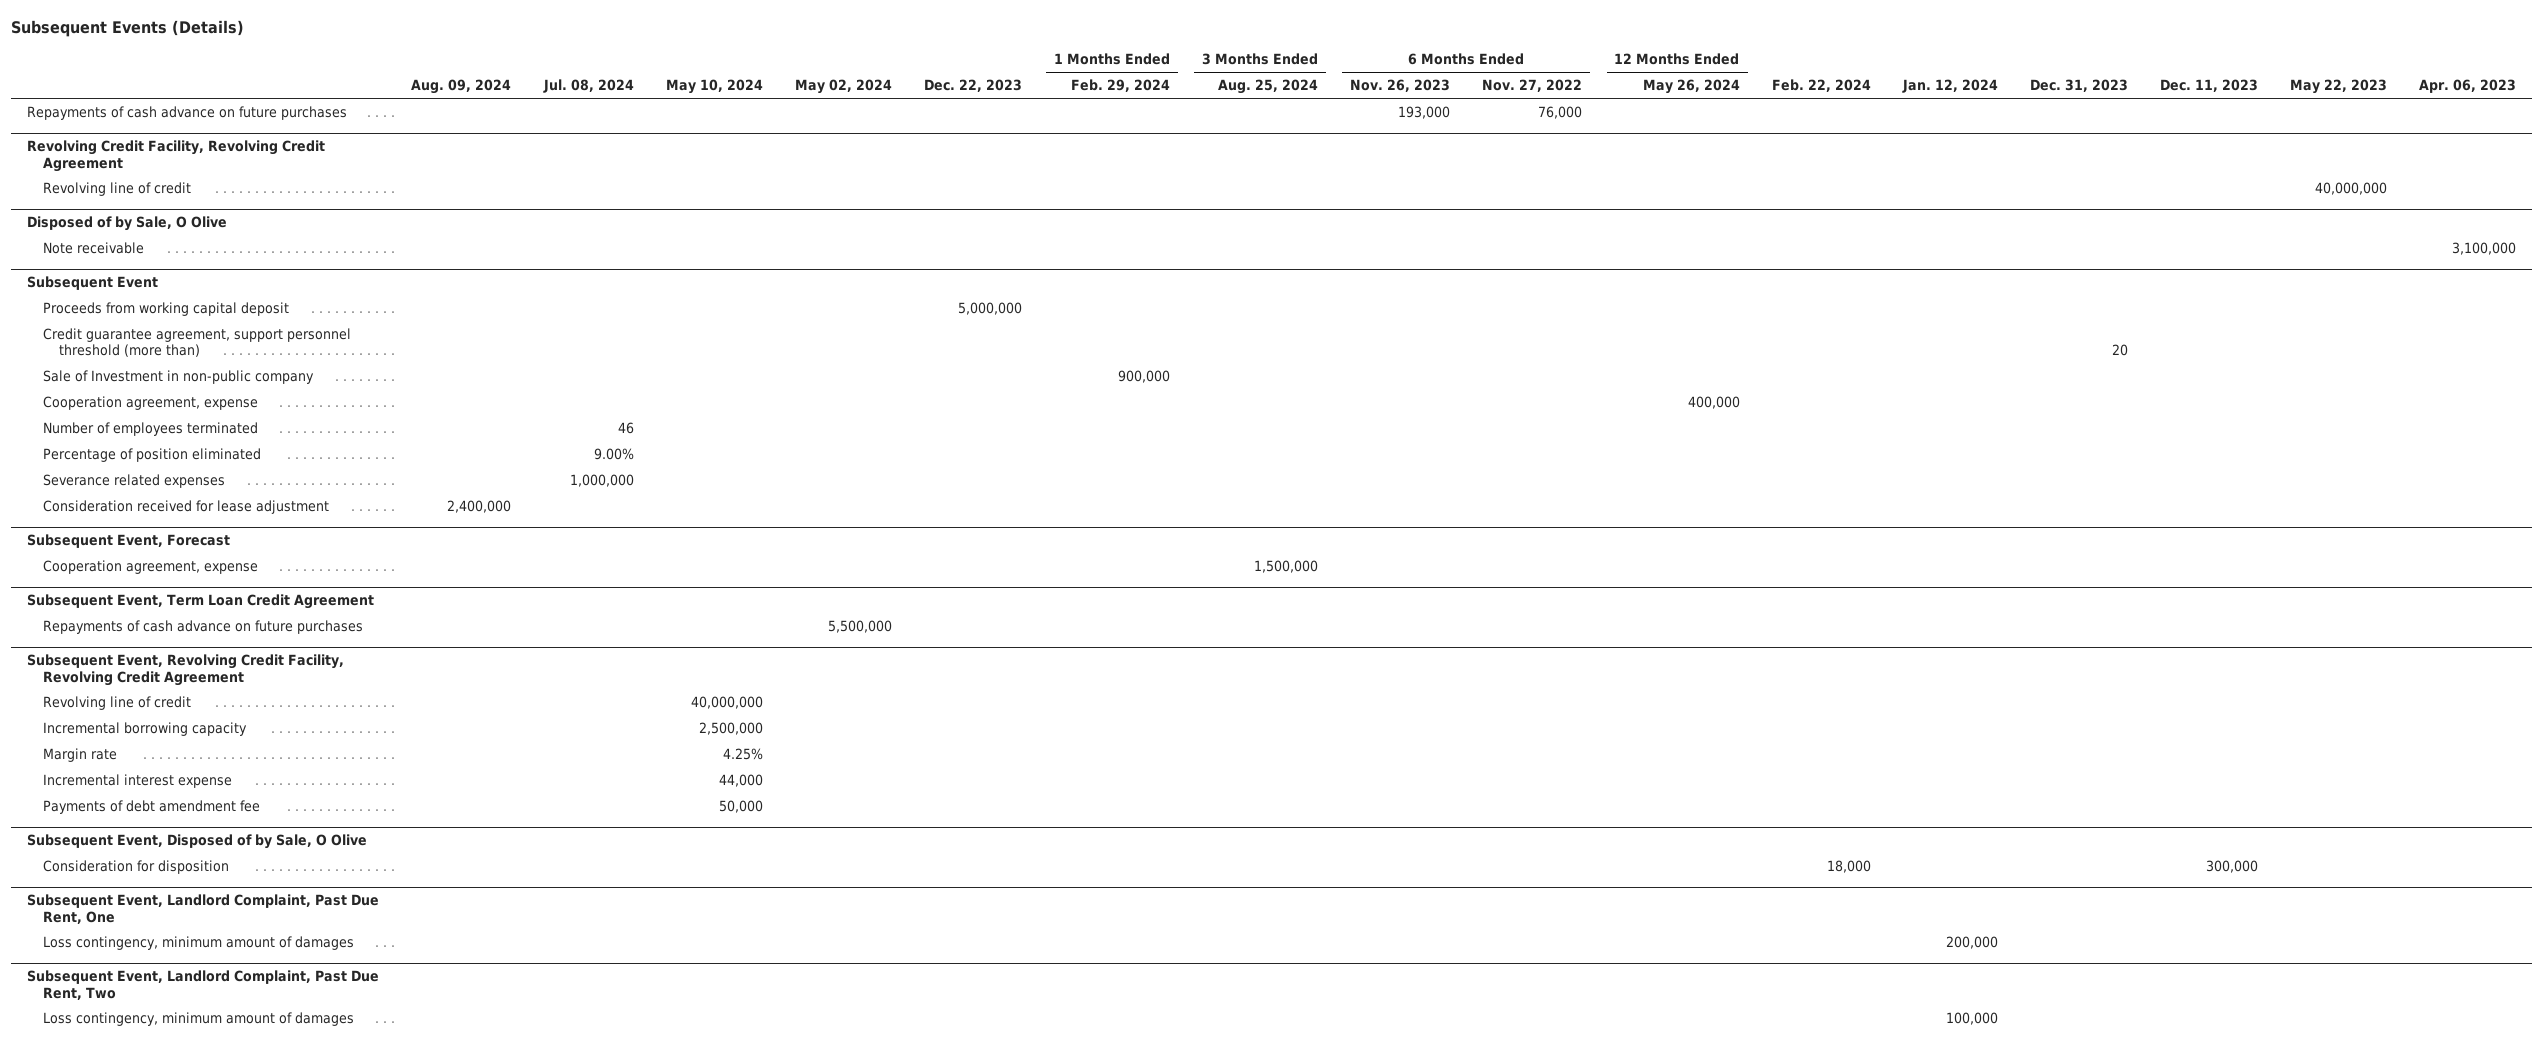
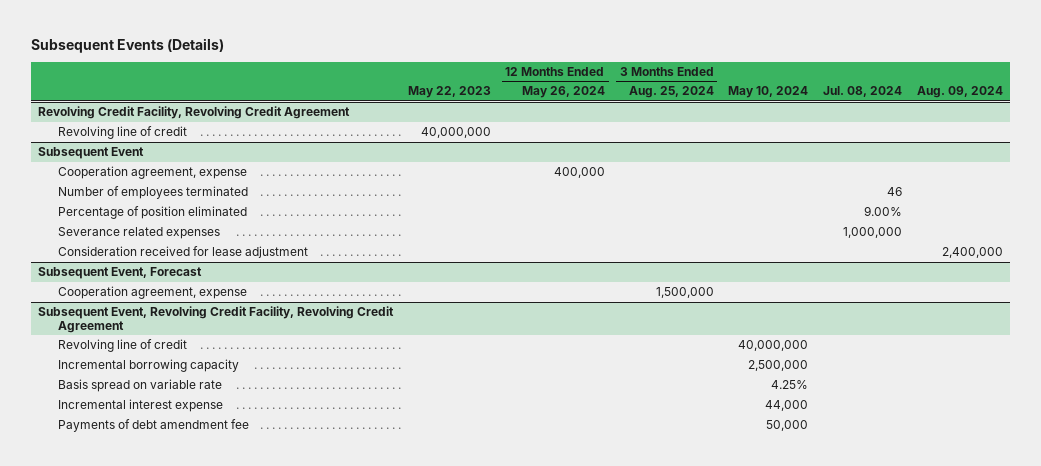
- | Aug. 09, 2024 | Jul. 08, 2024 | May 10, 2024 | May 02, 2024 | Dec. 22, 2023 | 1 Months Ended Feb. 29, 2024 | 3 Months Ended Aug. 25, 2024 | 6 Months Ended Nov. 26, 2023 | 6 Months Ended Nov. 27, 2022 | 12 Months Ended May 26, 2024 | Feb. 22, 2024 | Jan. 12, 2024 | Dec. 31, 2023 | Dec. 11, 2023 | May 22, 2023 | Apr. 06, 2023
+ | May 22, 2023 | 12 Months Ended May 26, 2024 | 3 Months Ended Aug. 25, 2024 | May 10, 2024 | Jul. 08, 2024 | Aug. 09, 2024
- Repayments of cash advance on future purchases | | | | | | | | 193,000 | 76,000 | | | | | | |
- Disposed of by Sale, O Olive
- Note receivable | | | | | | | | | | | | | | | | 3,100,000
@ Subsequent Event
- Proceeds from working capital deposit | | | | | 5,000,000 | | | | | | | | | | |
- Credit guarantee agreement, support personnel threshold (more than) | | | | | | | | | | | | | 20 | | |
- Sale of Investment in non-public company | | | | | | 900,000 | | | | | | | | | |
- Subsequent Event, Term Loan Credit Agreement
- Repayments of cash advance on future purchases | | | | 5,500,000 | | | | | | | | | | | |
@ Subsequent Event, Revolving Credit Facility, Revolving Credit Agreement
- Margin rate | | | 4.25% | | | | | | | | | | | | |
+ Basis spread on variable rate | | | | 4.25% | |
- Subsequent Event, Disposed of by Sale, O Olive
- Consideration for disposition | | | | | | | | | | | 18,000 | | | 300,000 | |
- Subsequent Event, Landlord Complaint, Past Due Rent, One
- Loss contingency, minimum amount of damages | | | | | | | | | | | | 200,000 | | | |
- Subsequent Event, Landlord Complaint, Past Due Rent, Two
- Loss contingency, minimum amount of damages | | | | | | | | | | | | 100,000 | | | |

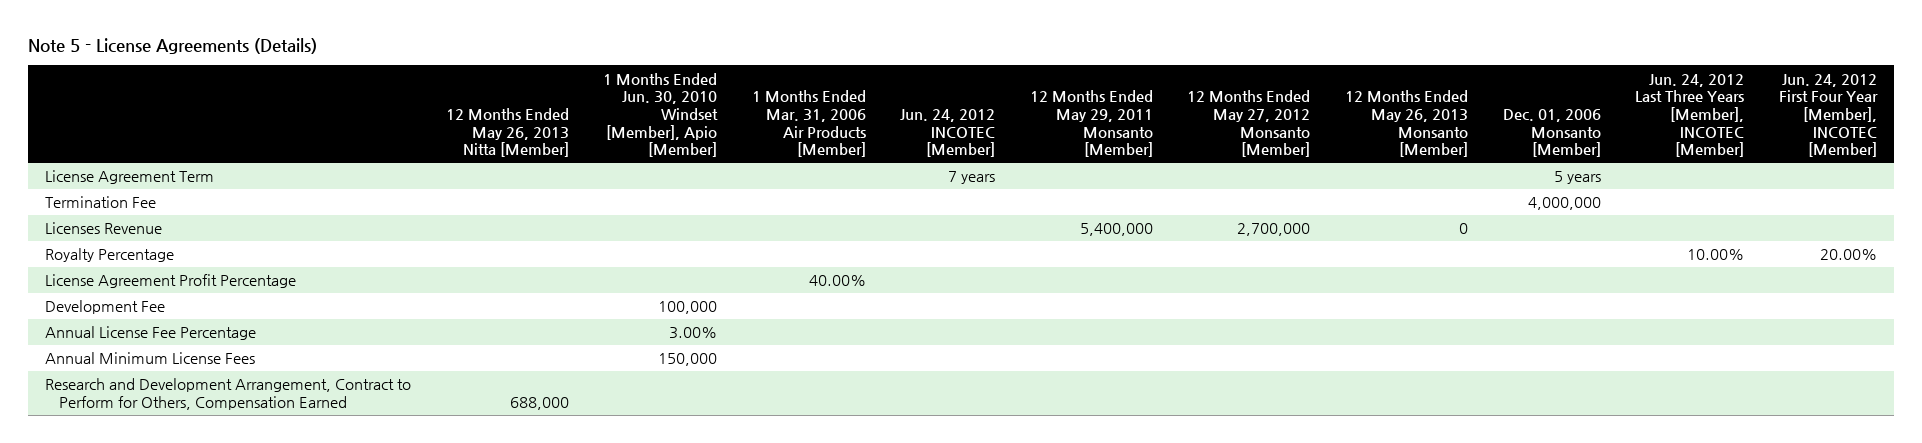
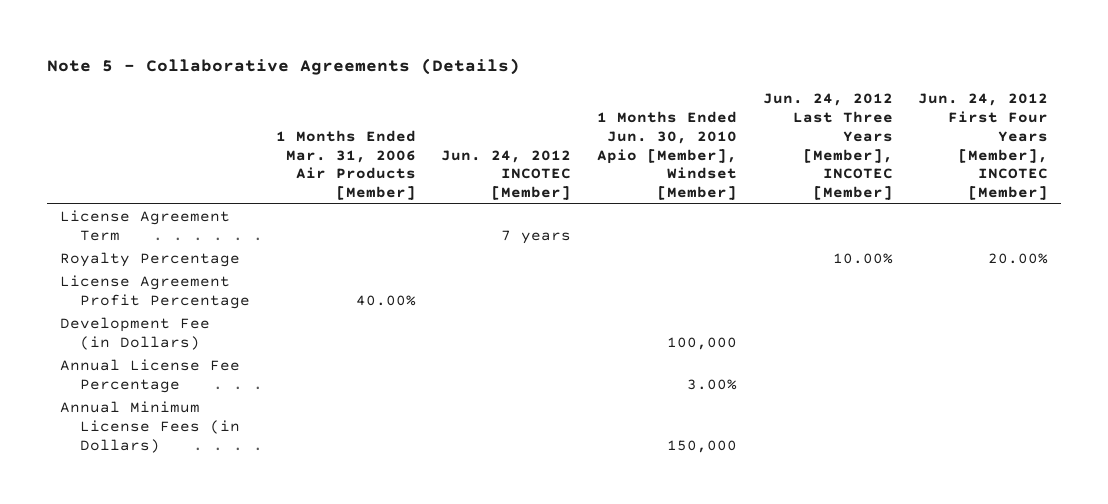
- Note 5 - License Agreements (Details)
+ Note 5 - Collaborative Agreements (Details)
- | 12 Months Ended May 26, 2013 Nitta [Member] | 1 Months Ended Jun. 30, 2010 Windset [Member], Apio [Member] | 1 Months Ended Mar. 31, 2006 Air Products [Member] | Jun. 24, 2012 INCOTEC [Member] | 12 Months Ended May 29, 2011 Monsanto [Member] | 12 Months Ended May 27, 2012 Monsanto [Member] | 12 Months Ended May 26, 2013 Monsanto [Member] | Dec. 01, 2006 Monsanto [Member] | Jun. 24, 2012 Last Three Years [Member], INCOTEC [Member] | Jun. 24, 2012 First Four Year [Member], INCOTEC [Member]
+ | 1 Months Ended Mar. 31, 2006 Air Products [Member] | Jun. 24, 2012 INCOTEC [Member] | 1 Months Ended Jun. 30, 2010 Apio [Member], Windset [Member] | Jun. 24, 2012 Last Three Years [Member], INCOTEC [Member] | Jun. 24, 2012 First Four Years [Member], INCOTEC [Member]
- Termination Fee | | | | | | | | 4,000,000 | |
- Licenses Revenue | | | | | 5,400,000 | 2,700,000 | 0 | | |
- Development Fee | | 100,000 | | | | | | | |
+ Development Fee (in Dollars) | | | 100,000 | |
- Annual Minimum License Fees | | 150,000 | | | | | | | |
- Research and Development Arrangement, Contract to Perform for Others, Compensation Earned | 688,000 | | | | | | | | |
+ Annual Minimum License Fees (in Dollars) | | | 150,000 | |

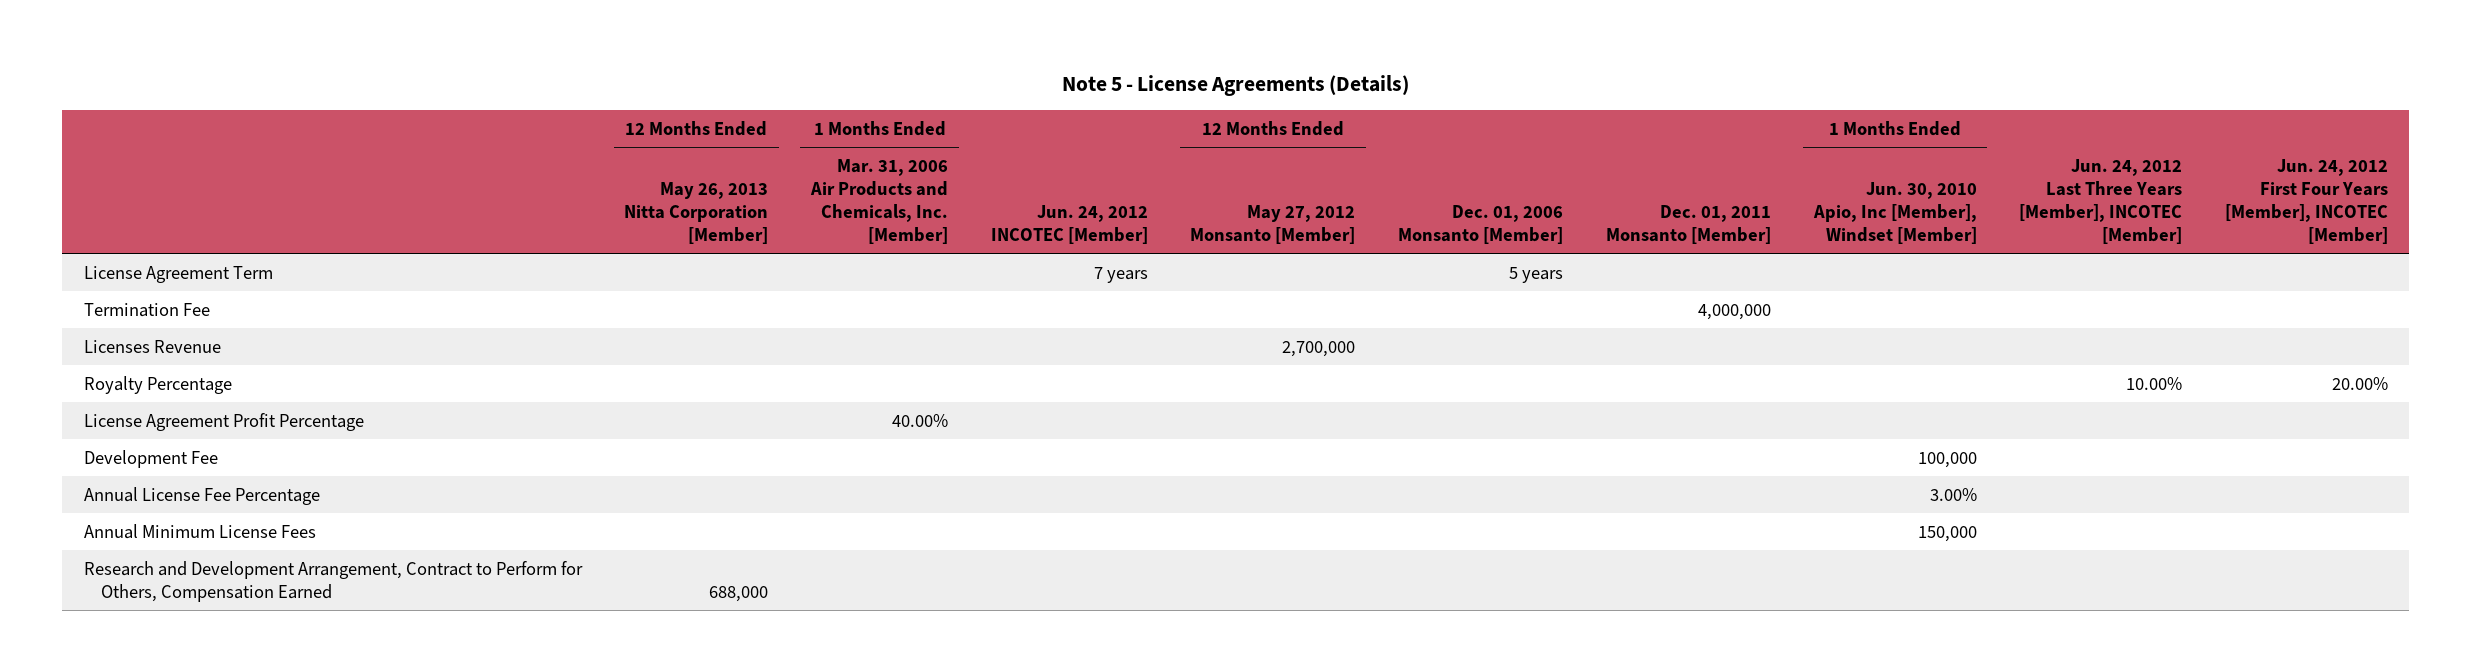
- Note 5 - Collaborative Agreements (Details)
+ Note 5 - License Agreements (Details)
- | 1 Months Ended Mar. 31, 2006 Air Products [Member] | Jun. 24, 2012 INCOTEC [Member] | 1 Months Ended Jun. 30, 2010 Apio [Member], Windset [Member] | Jun. 24, 2012 Last Three Years [Member], INCOTEC [Member] | Jun. 24, 2012 First Four Years [Member], INCOTEC [Member]
+ | 12 Months Ended May 26, 2013 Nitta Corporation [Member] | 1 Months Ended Mar. 31, 2006 Air Products and Chemicals, Inc. [Member] | Jun. 24, 2012 INCOTEC [Member] | 12 Months Ended May 27, 2012 Monsanto [Member] | Dec. 01, 2006 Monsanto [Member] | Dec. 01, 2011 Monsanto [Member] | 1 Months Ended Jun. 30, 2010 Apio, Inc [Member], Windset [Member] | Jun. 24, 2012 Last Three Years [Member], INCOTEC [Member] | Jun. 24, 2012 First Four Years [Member], INCOTEC [Member]
+ Termination Fee | | | | | | 4,000,000 | | |
+ Licenses Revenue | | | | 2,700,000 | | | | |
- Development Fee (in Dollars) | | | 100,000 | |
+ Development Fee | | | | | | | 100,000 | |
- Annual Minimum License Fees (in Dollars) | | | 150,000 | |
+ Annual Minimum License Fees | | | | | | | 150,000 | |
+ Research and Development Arrangement, Contract to Perform for Others, Compensation Earned | 688,000 | | | | | | | |

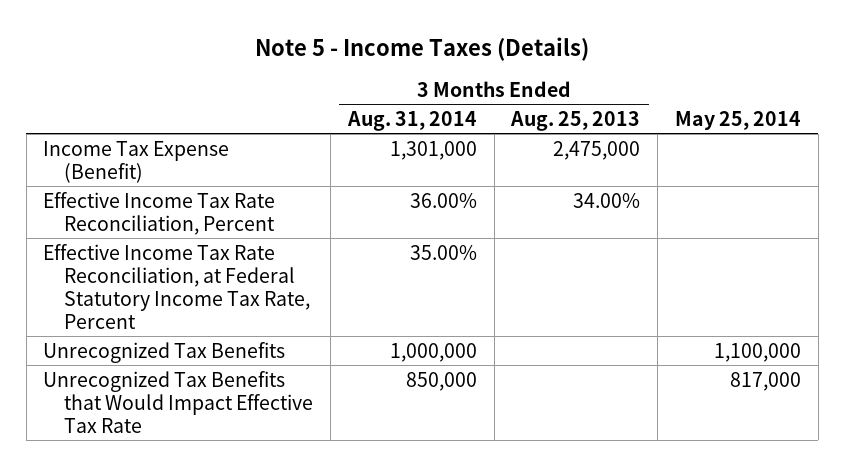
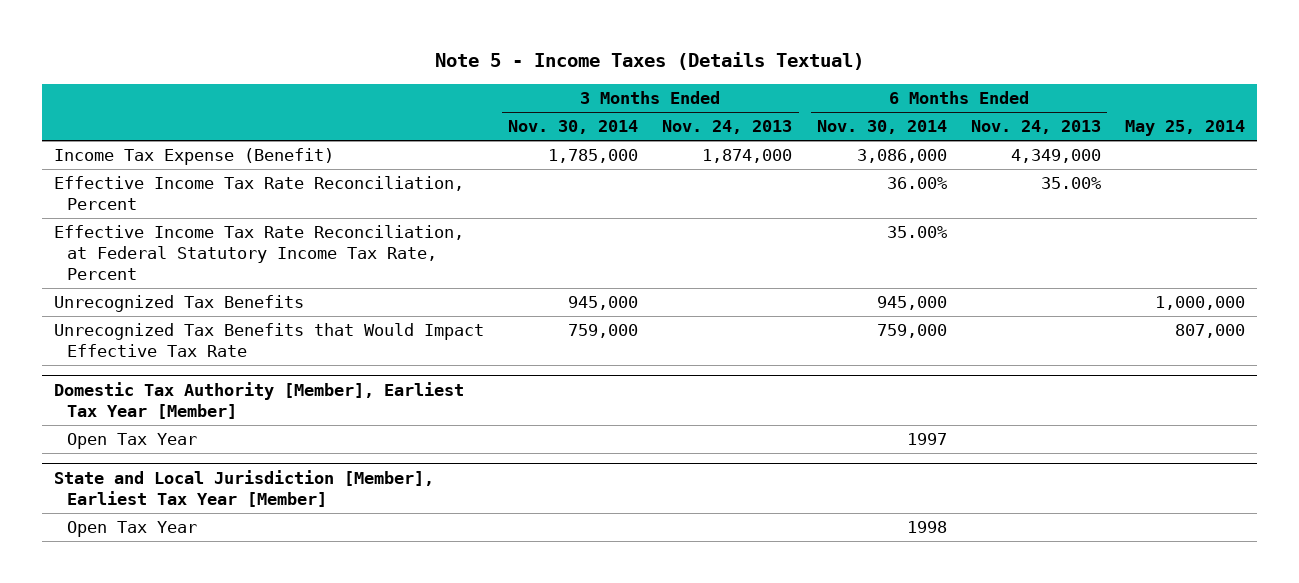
- Note 5 - Income Taxes (Details)
+ Note 5 - Income Taxes (Details Textual)
- | 3 Months Ended Aug. 31, 2014 | 3 Months Ended Aug. 25, 2013 | May 25, 2014
+ | 3 Months Ended Nov. 30, 2014 | 3 Months Ended Nov. 24, 2013 | 6 Months Ended Nov. 30, 2014 | 6 Months Ended Nov. 24, 2013 | May 25, 2014
- Unrecognized Tax Benefits | 1,000,000 | | 1,100,000
- Unrecognized Tax Benefits that Would Impact Effective Tax Rate | 850,000 | | 817,000
+ Unrecognized Tax Benefits | 945,000 | | 945,000 | | 1,000,000
+ Unrecognized Tax Benefits that Would Impact Effective Tax Rate | 759,000 | | 759,000 | | 807,000
+ Domestic Tax Authority [Member], Earliest Tax Year [Member]
+ Open Tax Year | | | 1997 | |
+ State and Local Jurisdiction [Member], Earliest Tax Year [Member]
+ Open Tax Year | | | 1998 | |

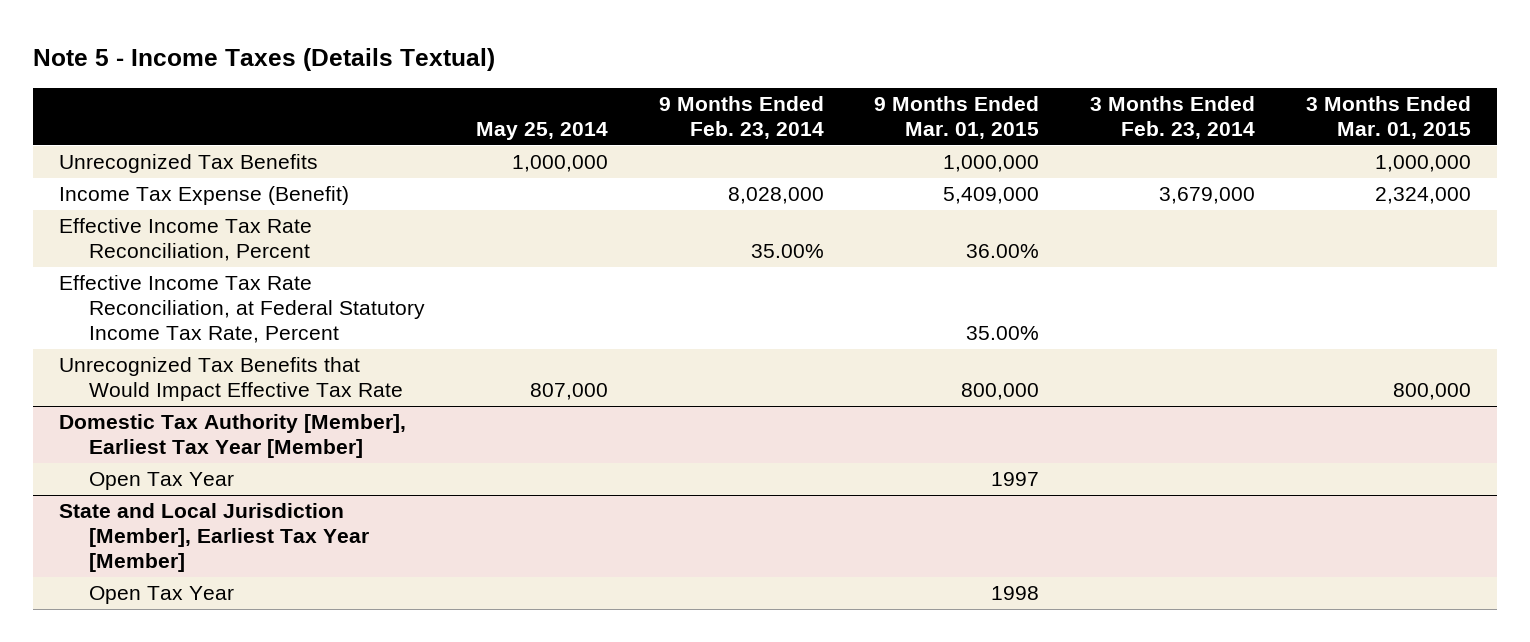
- | 3 Months Ended Nov. 30, 2014 | 3 Months Ended Nov. 24, 2013 | 6 Months Ended Nov. 30, 2014 | 6 Months Ended Nov. 24, 2013 | May 25, 2014
+ | May 25, 2014 | 9 Months Ended Feb. 23, 2014 | 9 Months Ended Mar. 01, 2015 | 3 Months Ended Feb. 23, 2014 | 3 Months Ended Mar. 01, 2015
moved up: Unrecognized Tax Benefits | 1,000,000 | | 1,000,000 | | 1,000,000

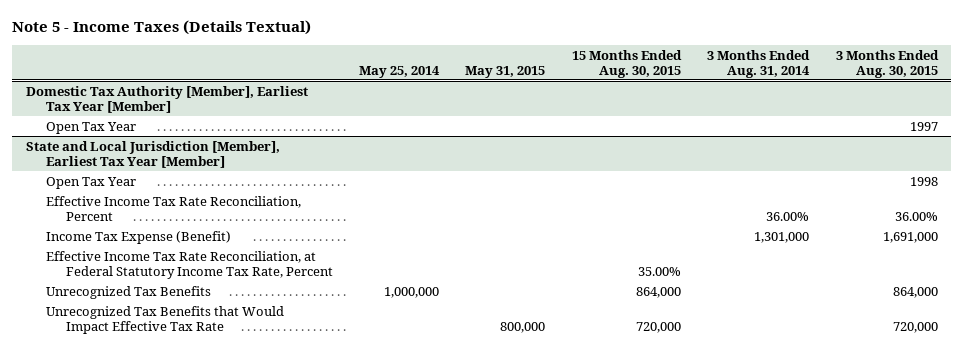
- | May 25, 2014 | 9 Months Ended Feb. 23, 2014 | 9 Months Ended Mar. 01, 2015 | 3 Months Ended Feb. 23, 2014 | 3 Months Ended Mar. 01, 2015
+ | May 25, 2014 | May 31, 2015 | 15 Months Ended Aug. 30, 2015 | 3 Months Ended Aug. 31, 2014 | 3 Months Ended Aug. 30, 2015
- Unrecognized Tax Benefits | 1,000,000 | | 1,000,000 | | 1,000,000
- Income Tax Expense (Benefit) | | 8,028,000 | 5,409,000 | 3,679,000 | 2,324,000
- Effective Income Tax Rate Reconciliation, Percent | | 35.00% | 36.00% | |
- Effective Income Tax Rate Reconciliation, at Federal Statutory Income Tax Rate, Percent | | | 35.00% | |
- Unrecognized Tax Benefits that Would Impact Effective Tax Rate | 807,000 | | 800,000 | | 800,000
@ State and Local Jurisdiction [Member], Earliest Tax Year [Member]
+ Effective Income Tax Rate Reconciliation, Percent | | | | 36.00% | 36.00%
+ Income Tax Expense (Benefit) | | | | 1,301,000 | 1,691,000
+ Effective Income Tax Rate Reconciliation, at Federal Statutory Income Tax Rate, Percent | | | 35.00% | |
+ Unrecognized Tax Benefits | 1,000,000 | | 864,000 | | 864,000
+ Unrecognized Tax Benefits that Would Impact Effective Tax Rate | | 800,000 | 720,000 | | 720,000

